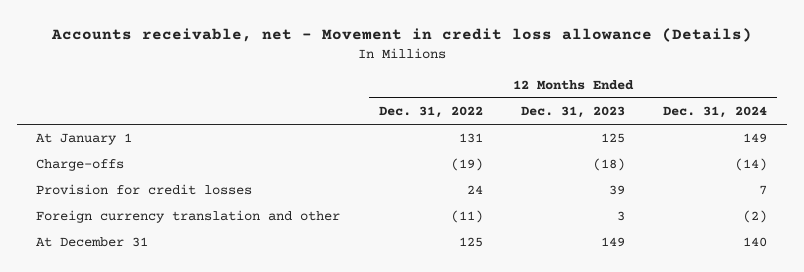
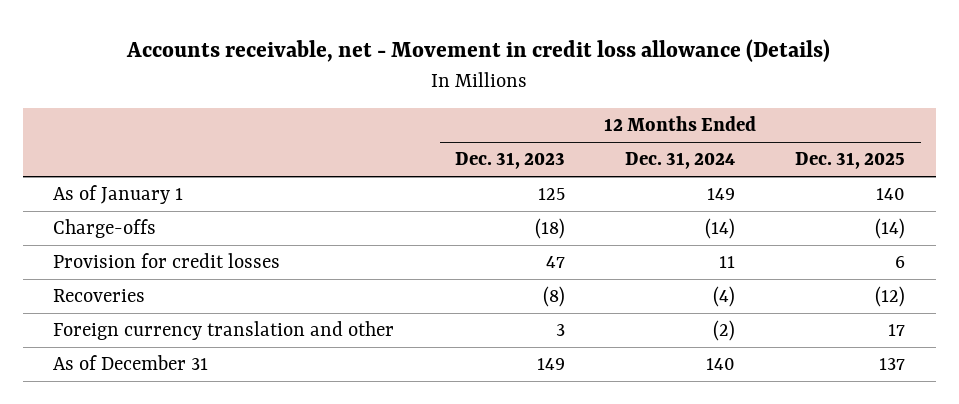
- | 12 Months Ended Dec. 31, 2022 | 12 Months Ended Dec. 31, 2023 | 12 Months Ended Dec. 31, 2024
+ | 12 Months Ended Dec. 31, 2023 | 12 Months Ended Dec. 31, 2024 | 12 Months Ended Dec. 31, 2025
- At January 1 | 131 | 125 | 149
+ As of January 1 | 125 | 149 | 140
- Provision for credit losses | 24 | 39 | 7
+ Provision for credit losses | 47 | 11 | 6
+ Recoveries | (8) | (4) | (12)
- At December 31 | 125 | 149 | 140
+ As of December 31 | 149 | 140 | 137

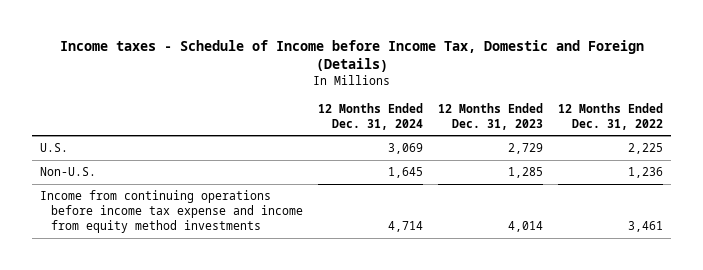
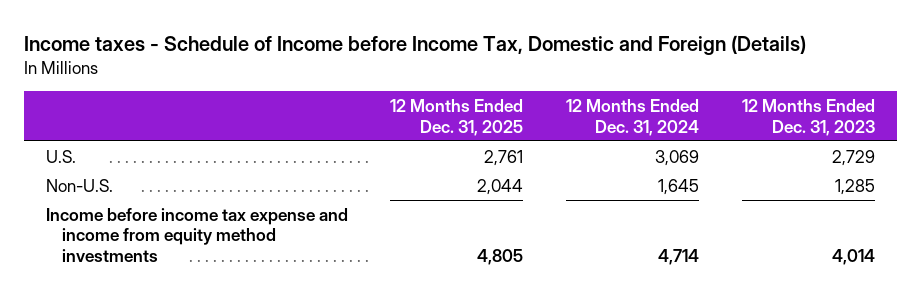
- | 12 Months Ended Dec. 31, 2024 | 12 Months Ended Dec. 31, 2023 | 12 Months Ended Dec. 31, 2022
+ | 12 Months Ended Dec. 31, 2025 | 12 Months Ended Dec. 31, 2024 | 12 Months Ended Dec. 31, 2023
- Income from continuing operations before income tax expense and income from equity method investments | 4,714 | 4,014 | 3,461
+ Income before income tax expense and income from equity method investments | 4,805 | 4,714 | 4,014

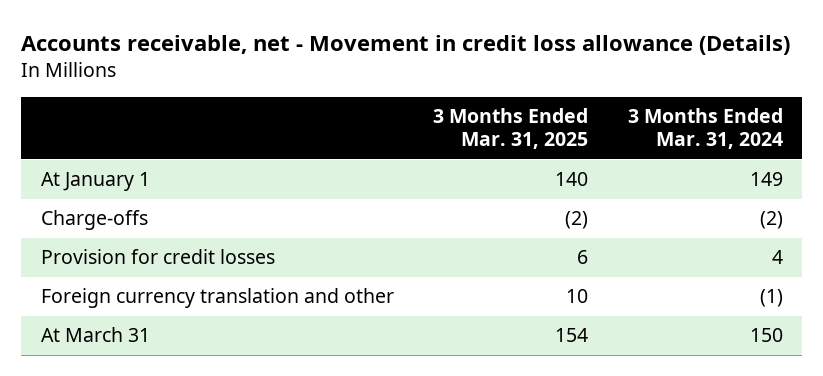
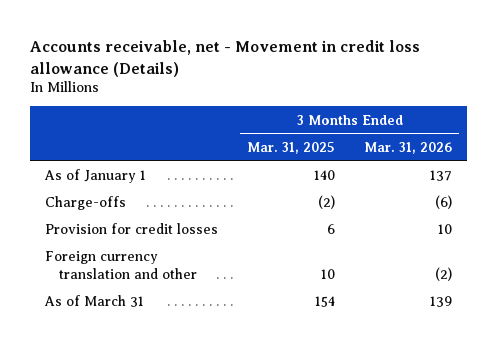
- | 3 Months Ended Mar. 31, 2025 | 3 Months Ended Mar. 31, 2024
+ | 3 Months Ended Mar. 31, 2025 | 3 Months Ended Mar. 31, 2026
- At January 1 | 140 | 149
+ As of January 1 | 140 | 137
- At March 31 | 154 | 150
+ As of March 31 | 154 | 139

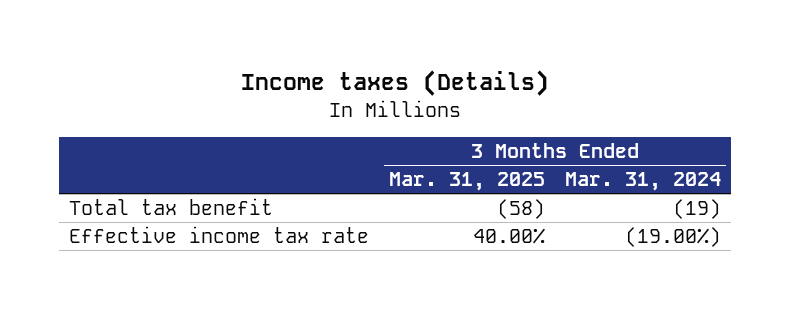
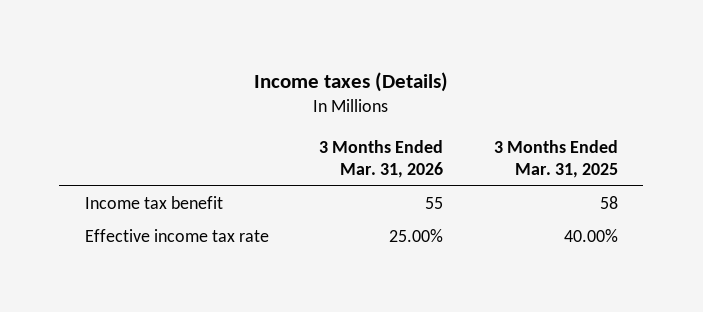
- | 3 Months Ended Mar. 31, 2025 | 3 Months Ended Mar. 31, 2024
+ | 3 Months Ended Mar. 31, 2026 | 3 Months Ended Mar. 31, 2025
- Total tax benefit | (58) | (19)
+ Income tax benefit | 55 | 58

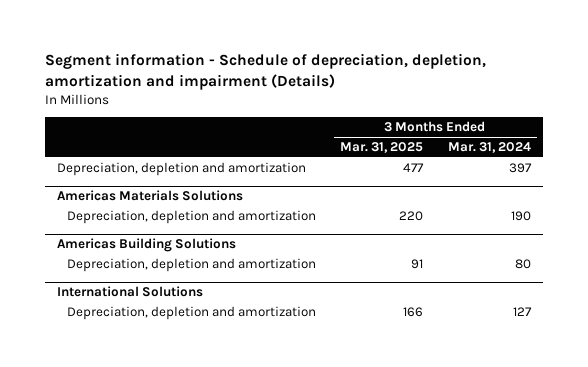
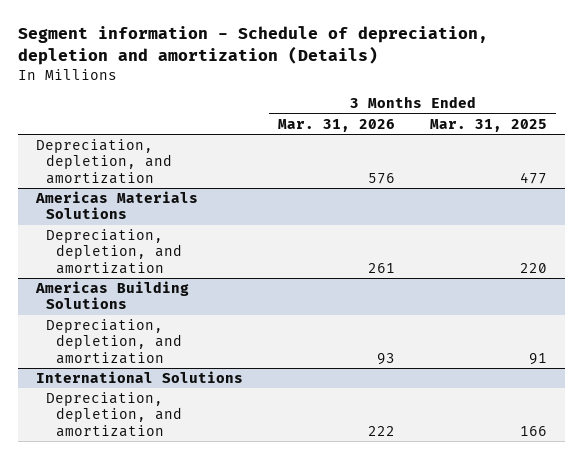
- Segment information - Schedule of depreciation, depletion, amortization and impairment (Details)
+ Segment information - Schedule of depreciation, depletion and amortization (Details)
- | 3 Months Ended Mar. 31, 2025 | 3 Months Ended Mar. 31, 2024
+ | 3 Months Ended Mar. 31, 2026 | 3 Months Ended Mar. 31, 2025
- Depreciation, depletion and amortization | 477 | 397
+ Depreciation, depletion, and amortization | 576 | 477
@ Americas Materials Solutions
- Depreciation, depletion and amortization | 220 | 190
+ Depreciation, depletion, and amortization | 261 | 220
@ Americas Building Solutions
- Depreciation, depletion and amortization | 91 | 80
+ Depreciation, depletion, and amortization | 93 | 91
@ International Solutions
- Depreciation, depletion and amortization | 166 | 127
+ Depreciation, depletion, and amortization | 222 | 166

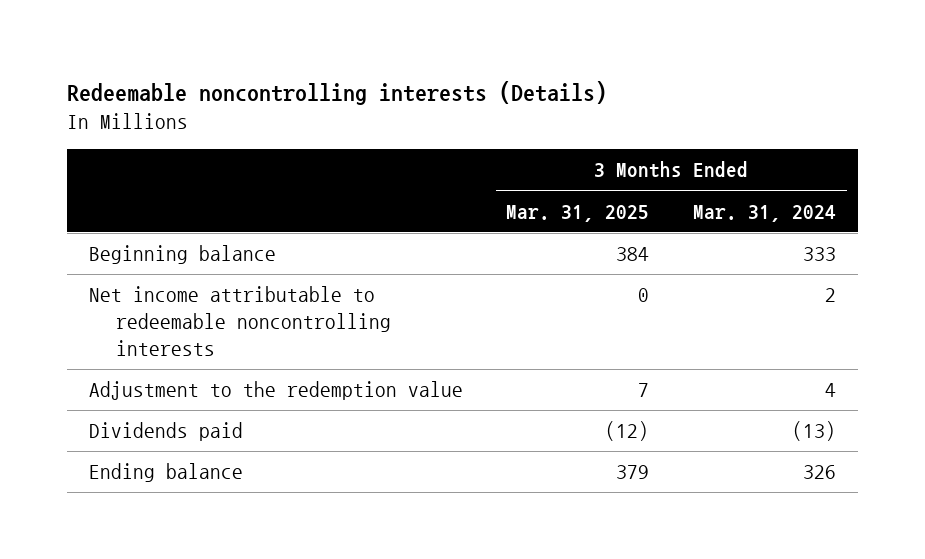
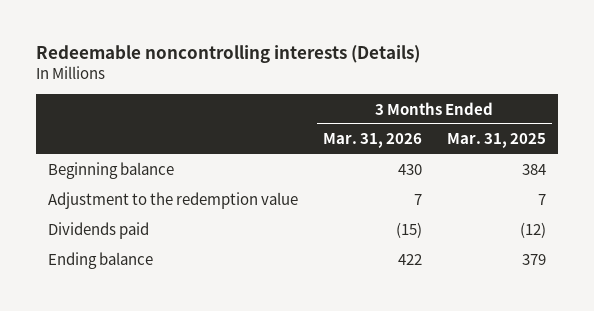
- | 3 Months Ended Mar. 31, 2025 | 3 Months Ended Mar. 31, 2024
+ | 3 Months Ended Mar. 31, 2026 | 3 Months Ended Mar. 31, 2025
- Net income attributable to redeemable noncontrolling interests | 0 | 2

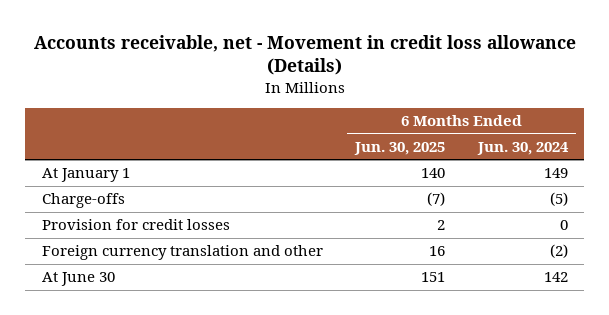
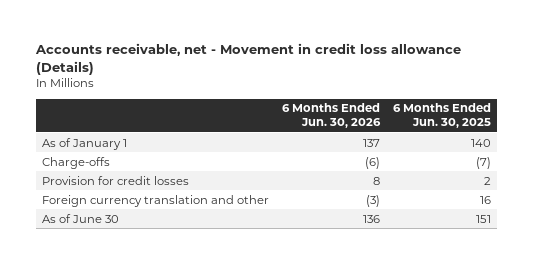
- | 6 Months Ended Jun. 30, 2025 | 6 Months Ended Jun. 30, 2024
+ | 6 Months Ended Jun. 30, 2026 | 6 Months Ended Jun. 30, 2025
- At January 1 | 140 | 149
+ As of January 1 | 137 | 140
- At June 30 | 151 | 142
+ As of June 30 | 136 | 151

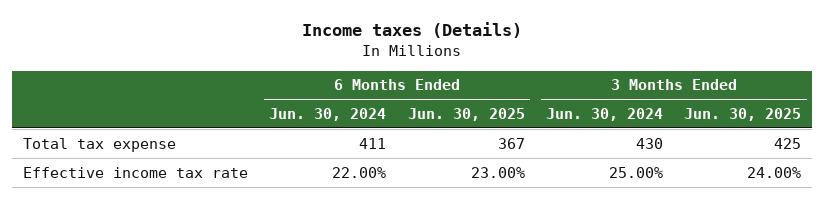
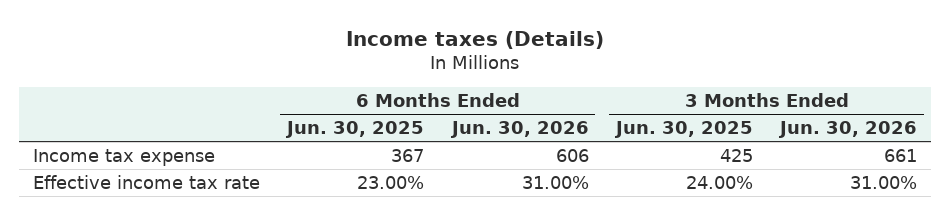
- | 6 Months Ended Jun. 30, 2024 | 6 Months Ended Jun. 30, 2025 | 3 Months Ended Jun. 30, 2024 | 3 Months Ended Jun. 30, 2025
+ | 6 Months Ended Jun. 30, 2025 | 6 Months Ended Jun. 30, 2026 | 3 Months Ended Jun. 30, 2025 | 3 Months Ended Jun. 30, 2026
- Total tax expense | 411 | 367 | 430 | 425
+ Income tax expense | 367 | 606 | 425 | 661

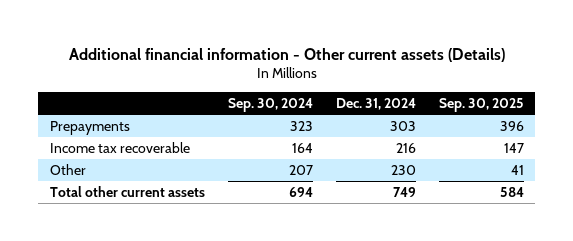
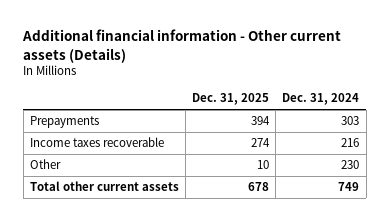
- | Sep. 30, 2024 | Dec. 31, 2024 | Sep. 30, 2025
+ | Dec. 31, 2025 | Dec. 31, 2024
- Income tax recoverable | 164 | 216 | 147
+ Income taxes recoverable | 274 | 216

